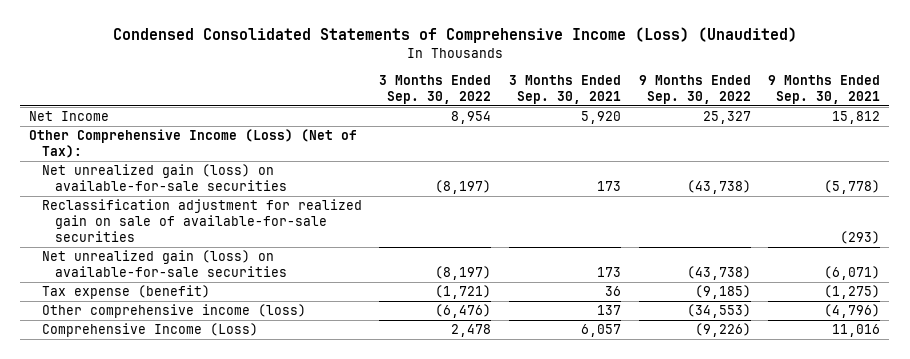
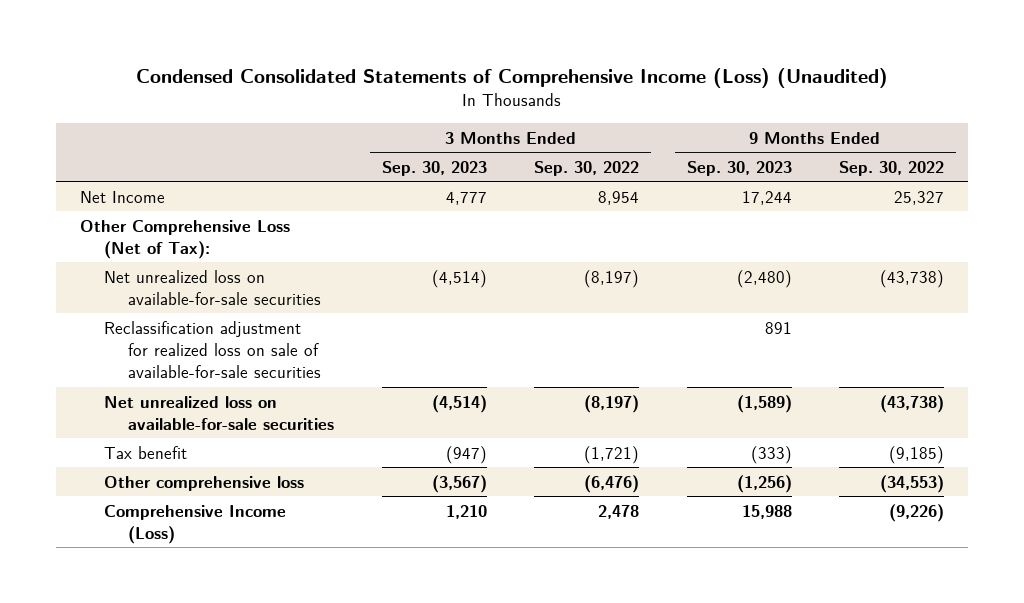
- | 3 Months Ended Sep. 30, 2022 | 3 Months Ended Sep. 30, 2021 | 9 Months Ended Sep. 30, 2022 | 9 Months Ended Sep. 30, 2021
+ | 3 Months Ended Sep. 30, 2023 | 3 Months Ended Sep. 30, 2022 | 9 Months Ended Sep. 30, 2023 | 9 Months Ended Sep. 30, 2022
- Other Comprehensive Income (Loss) (Net of Tax):
- Net unrealized gain (loss) on available-for-sale securities | (8,197) | 173 | (43,738) | (5,778)
- Reclassification adjustment for realized gain on sale of available-for-sale securities | | | | (293)
- Net unrealized gain (loss) on available-for-sale securities | (8,197) | 173 | (43,738) | (6,071)
- Tax expense (benefit) | (1,721) | 36 | (9,185) | (1,275)
- Other comprehensive income (loss) | (6,476) | 137 | (34,553) | (4,796)
+ Other Comprehensive Loss (Net of Tax):
+ Net unrealized loss on available-for-sale securities | (4,514) | (8,197) | (2,480) | (43,738)
+ Reclassification adjustment for realized loss on sale of available-for-sale securities | | | 891 |
+ Net unrealized loss on available-for-sale securities | (4,514) | (8,197) | (1,589) | (43,738)
+ Tax benefit | (947) | (1,721) | (333) | (9,185)
+ Other comprehensive loss | (3,567) | (6,476) | (1,256) | (34,553)

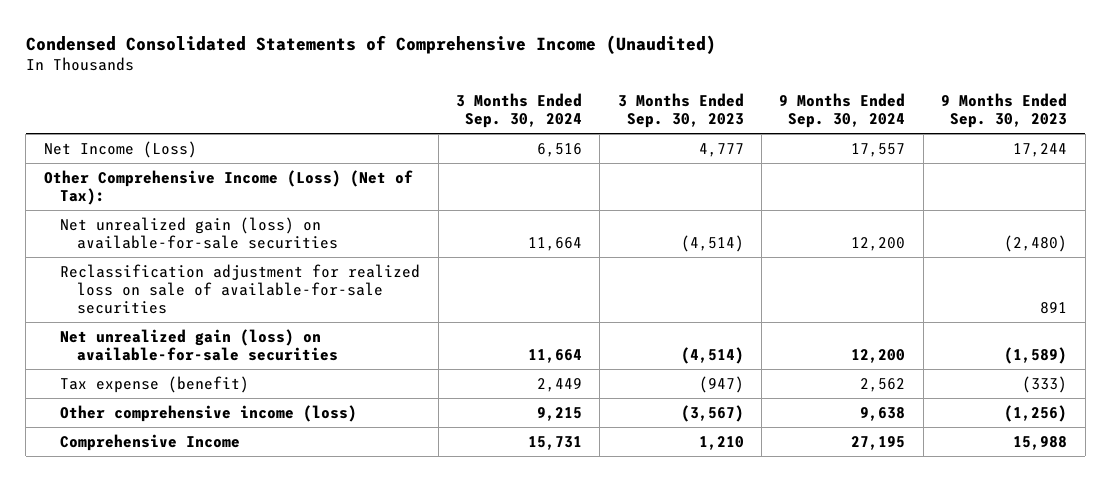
- Condensed Consolidated Statements of Comprehensive Income (Loss) (Unaudited)
+ Condensed Consolidated Statements of Comprehensive Income (Unaudited)
- | 3 Months Ended Sep. 30, 2023 | 3 Months Ended Sep. 30, 2022 | 9 Months Ended Sep. 30, 2023 | 9 Months Ended Sep. 30, 2022
+ | 3 Months Ended Sep. 30, 2024 | 3 Months Ended Sep. 30, 2023 | 9 Months Ended Sep. 30, 2024 | 9 Months Ended Sep. 30, 2023
- Net Income | 4,777 | 8,954 | 17,244 | 25,327
- Other Comprehensive Loss (Net of Tax):
- Net unrealized loss on available-for-sale securities | (4,514) | (8,197) | (2,480) | (43,738)
+ Net Income (Loss) | 6,516 | 4,777 | 17,557 | 17,244
+ Other Comprehensive Income (Loss) (Net of Tax):
+ Net unrealized gain (loss) on available-for-sale securities | 11,664 | (4,514) | 12,200 | (2,480)
- Net unrealized loss on available-for-sale securities | (4,514) | (8,197) | (1,589) | (43,738)
- Tax benefit | (947) | (1,721) | (333) | (9,185)
- Other comprehensive loss | (3,567) | (6,476) | (1,256) | (34,553)
- Comprehensive Income (Loss) | 1,210 | 2,478 | 15,988 | (9,226)
+ Net unrealized gain (loss) on available-for-sale securities | 11,664 | (4,514) | 12,200 | (1,589)
+ Tax expense (benefit) | 2,449 | (947) | 2,562 | (333)
+ Other comprehensive income (loss) | 9,215 | (3,567) | 9,638 | (1,256)
+ Comprehensive Income | 15,731 | 1,210 | 27,195 | 15,988

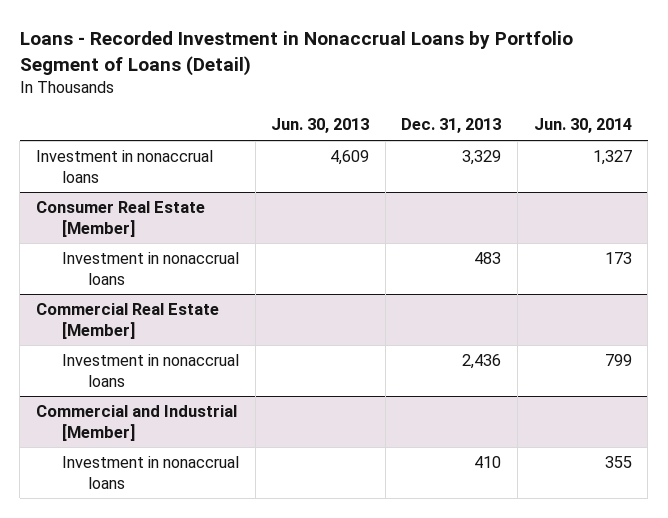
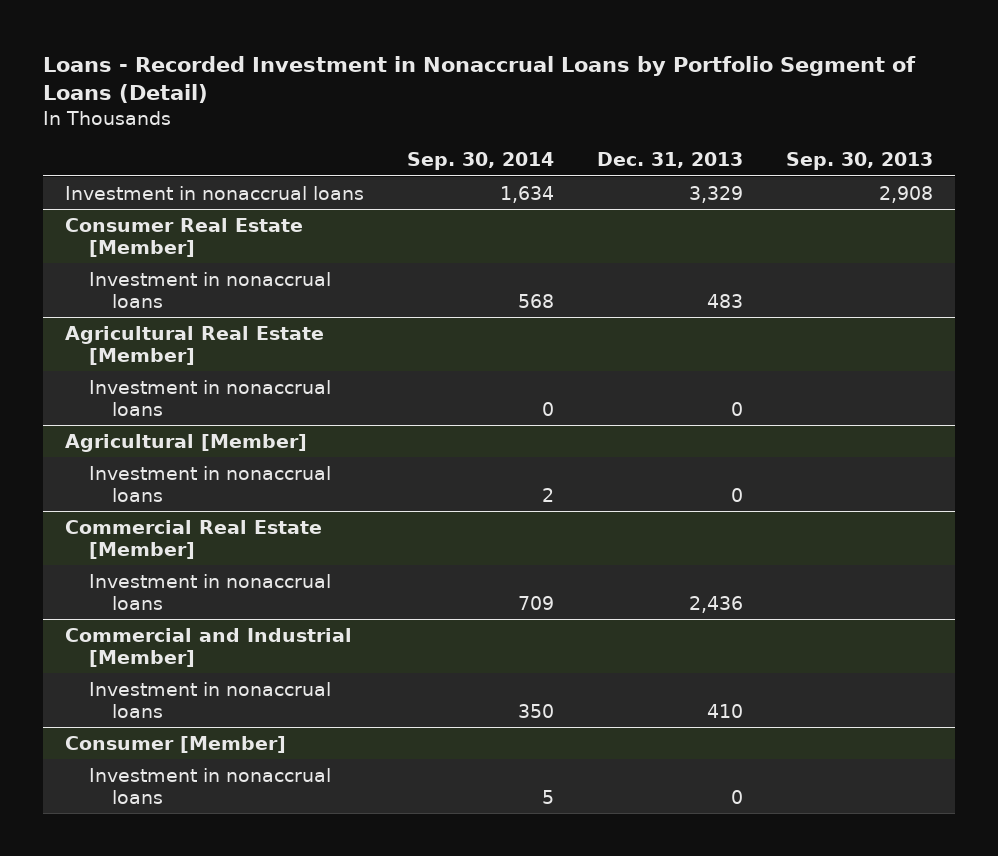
- | Jun. 30, 2013 | Dec. 31, 2013 | Jun. 30, 2014
+ | Sep. 30, 2014 | Dec. 31, 2013 | Sep. 30, 2013
+ Agricultural Real Estate [Member]
+ Investment in nonaccrual loans | 0 | 0 |
+ Agricultural [Member]
+ Investment in nonaccrual loans | 2 | 0 |
+ Consumer [Member]
+ Investment in nonaccrual loans | 5 | 0 |

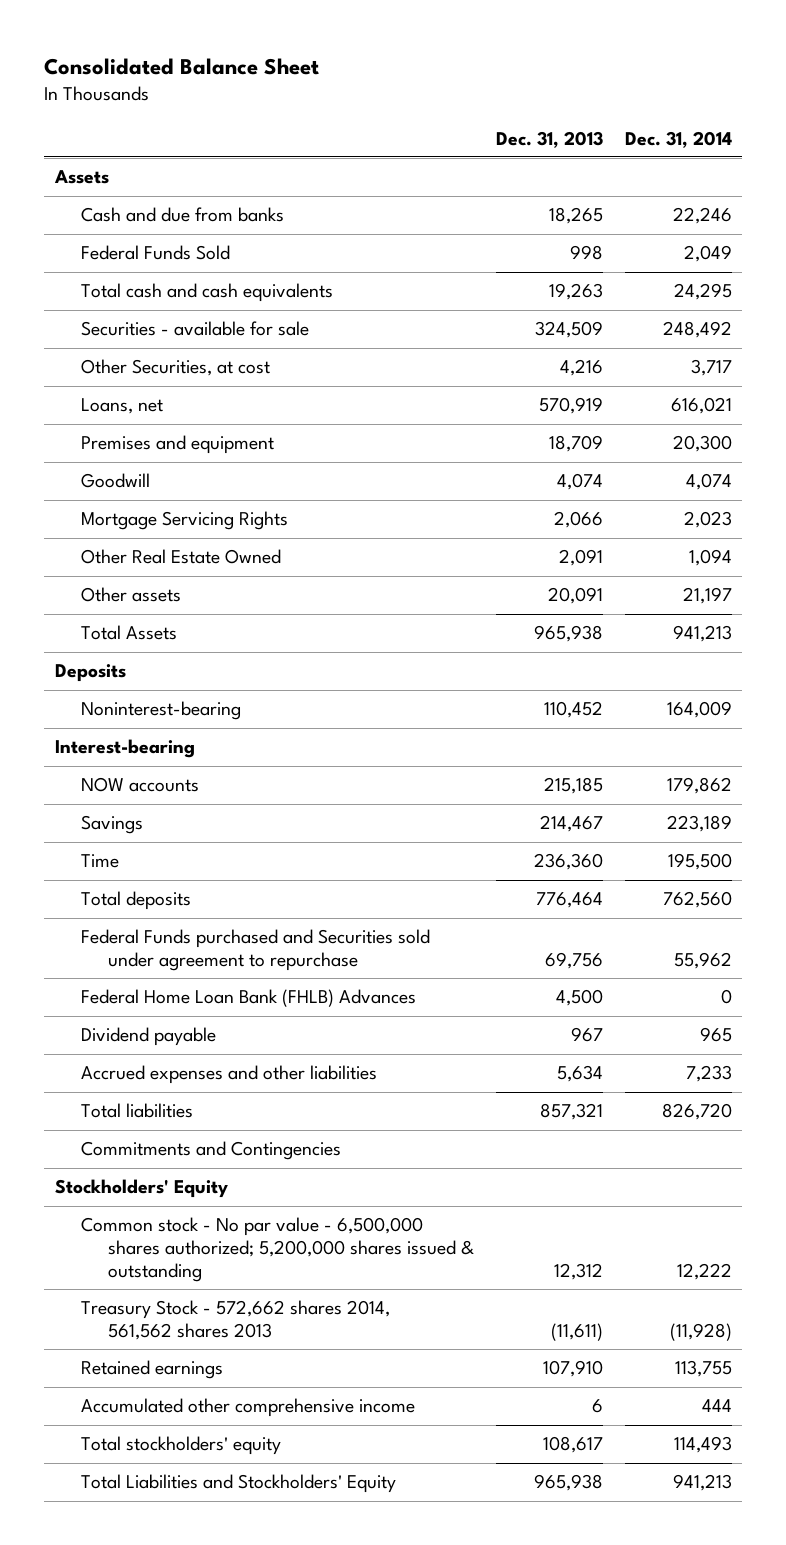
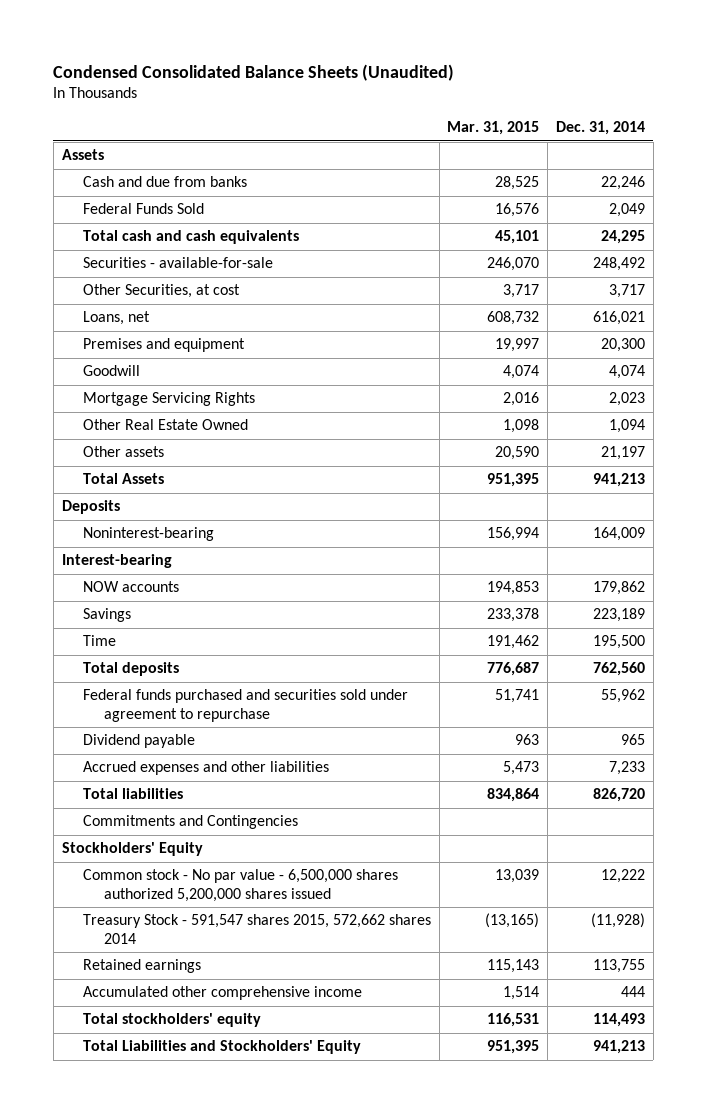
- Consolidated Balance Sheet
+ Condensed Consolidated Balance Sheets (Unaudited)
- | Dec. 31, 2013 | Dec. 31, 2014
+ | Mar. 31, 2015 | Dec. 31, 2014
- Securities - available for sale | 324,509 | 248,492
+ Securities - available-for-sale | 246,070 | 248,492
- Federal Funds purchased and Securities sold under agreement to repurchase | 69,756 | 55,962
- Federal Home Loan Bank (FHLB) Advances | 4,500 | 0
+ Federal funds purchased and securities sold under agreement to repurchase | 51,741 | 55,962
- Common stock - No par value - 6,500,000 shares authorized; 5,200,000 shares issued & outstanding | 12,312 | 12,222
- Treasury Stock - 572,662 shares 2014, 561,562 shares 2013 | (11,611) | (11,928)
+ Common stock - No par value - 6,500,000 shares authorized 5,200,000 shares issued | 13,039 | 12,222
+ Treasury Stock - 591,547 shares 2015, 572,662 shares 2014 | (13,165) | (11,928)

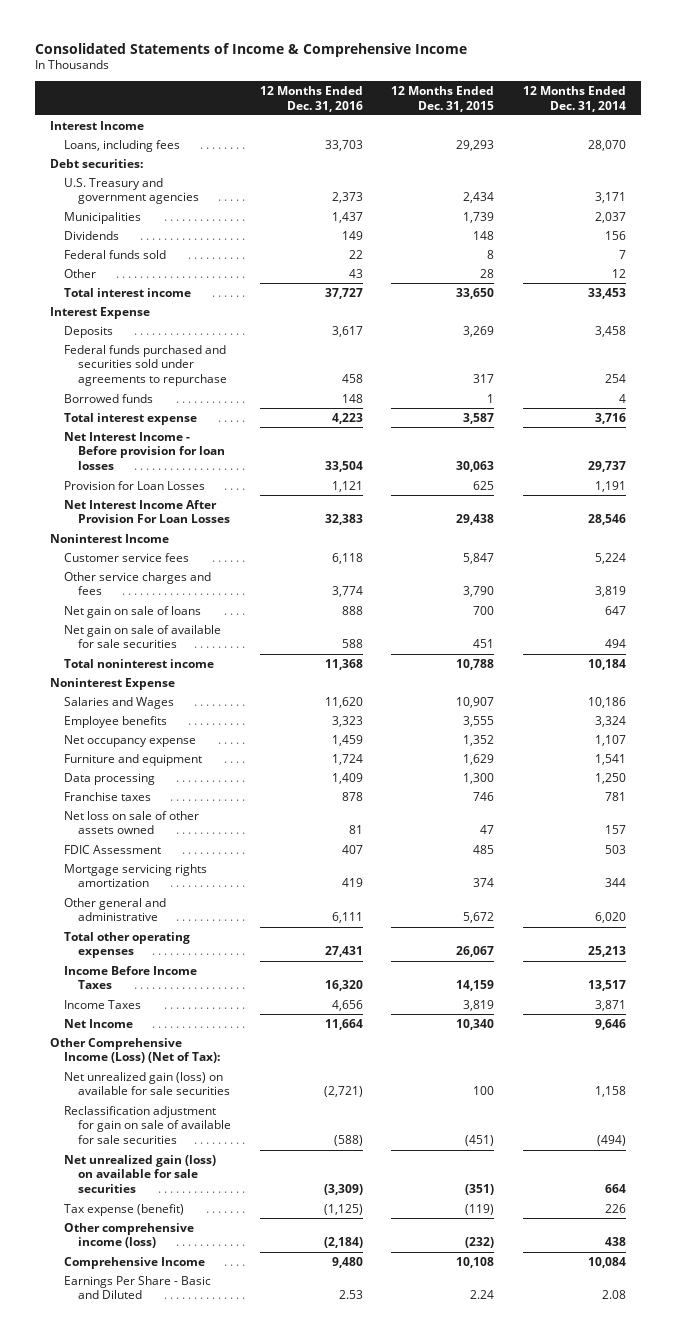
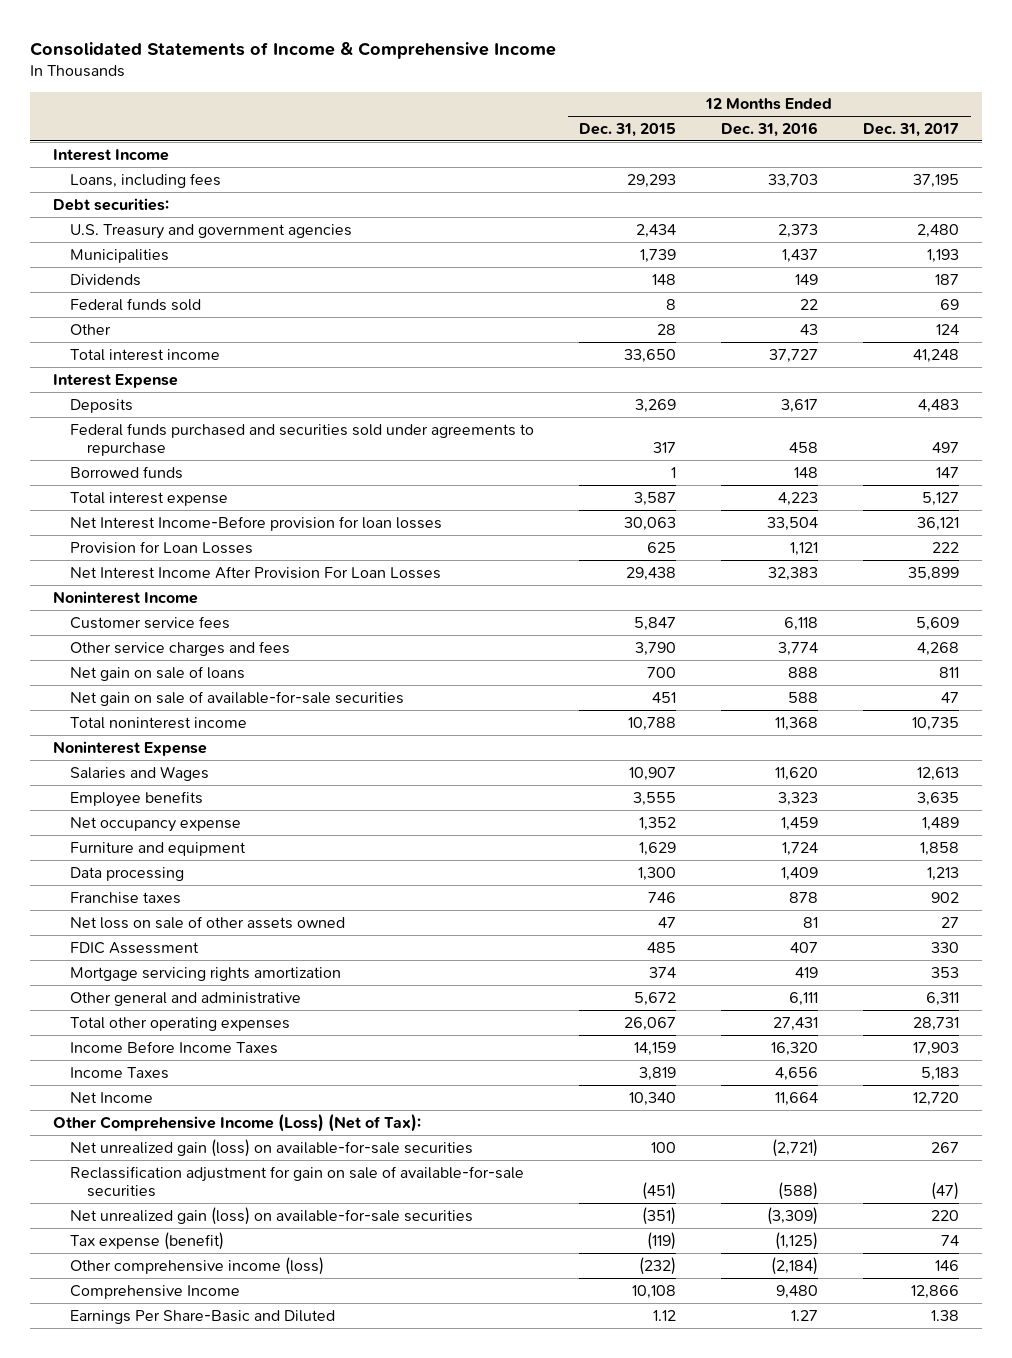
- | 12 Months Ended Dec. 31, 2016 | 12 Months Ended Dec. 31, 2015 | 12 Months Ended Dec. 31, 2014
+ | 12 Months Ended Dec. 31, 2015 | 12 Months Ended Dec. 31, 2016 | 12 Months Ended Dec. 31, 2017
- Net Interest Income - Before provision for loan losses | 33,504 | 30,063 | 29,737
+ Net Interest Income-Before provision for loan losses | 30,063 | 33,504 | 36,121
- Net gain on sale of available for sale securities | 588 | 451 | 494
+ Net gain on sale of available-for-sale securities | 451 | 588 | 47
- Net unrealized gain (loss) on available for sale securities | (2,721) | 100 | 1,158
- Reclassification adjustment for gain on sale of available for sale securities | (588) | (451) | (494)
- Net unrealized gain (loss) on available for sale securities | (3,309) | (351) | 664
+ Net unrealized gain (loss) on available-for-sale securities | 100 | (2,721) | 267
+ Reclassification adjustment for gain on sale of available-for-sale securities | (451) | (588) | (47)
+ Net unrealized gain (loss) on available-for-sale securities | (351) | (3,309) | 220
- Earnings Per Share - Basic and Diluted | 2.53 | 2.24 | 2.08
+ Earnings Per Share-Basic and Diluted | 1.12 | 1.27 | 1.38

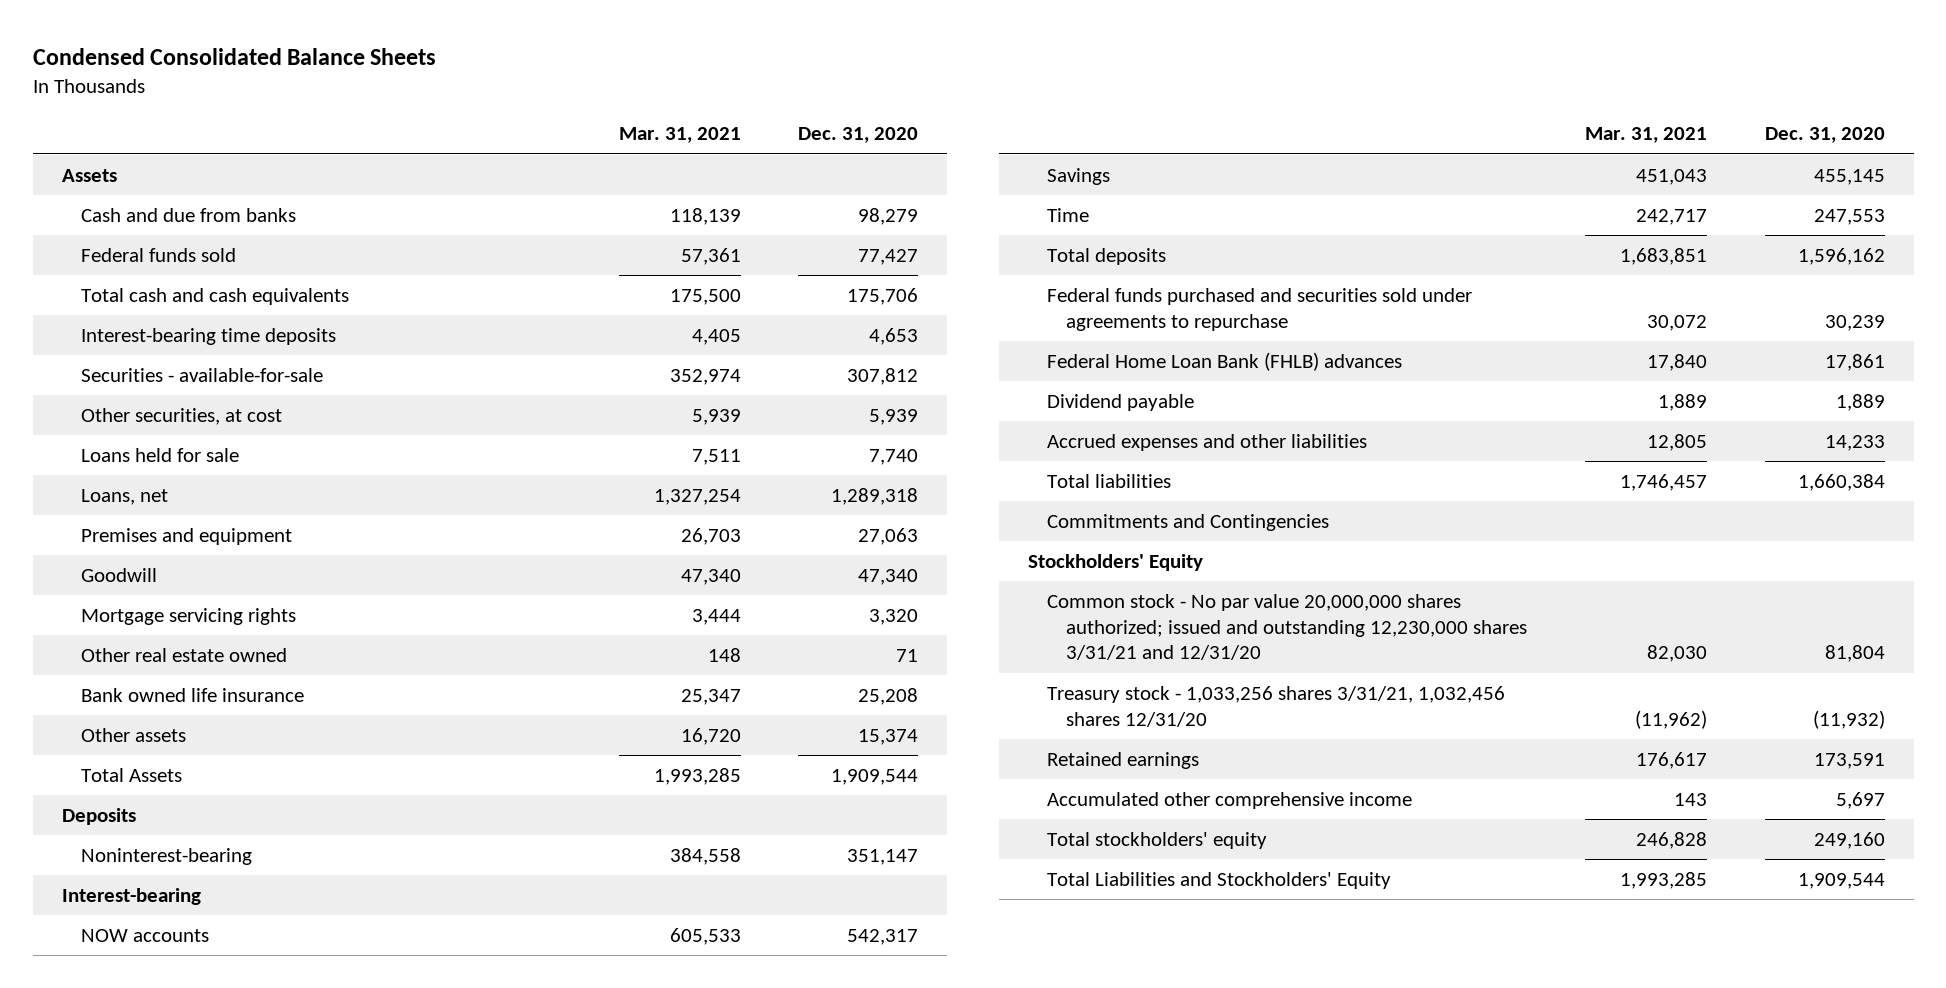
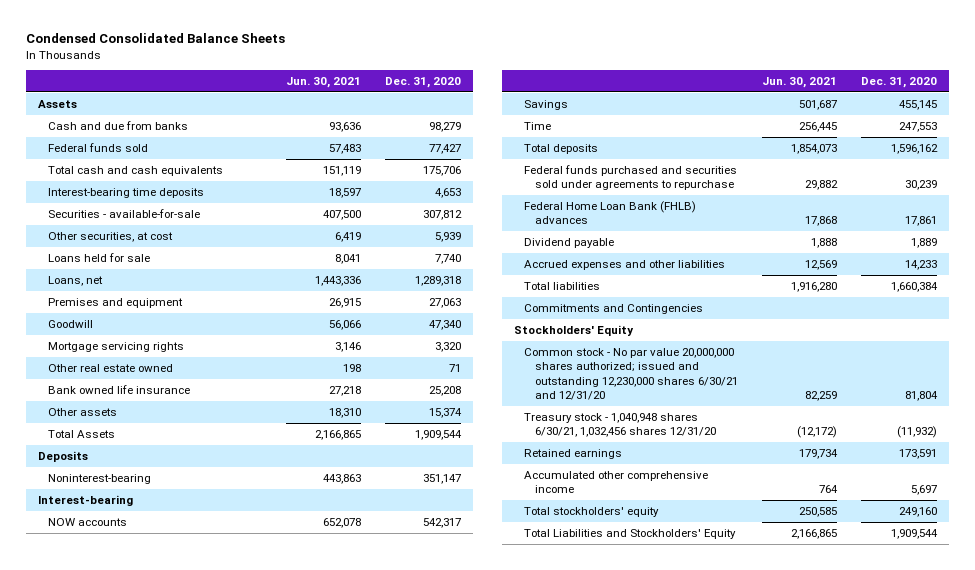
- | Mar. 31, 2021 | Dec. 31, 2020
+ | Jun. 30, 2021 | Dec. 31, 2020
- Common stock - No par value 20,000,000 shares authorized; issued and outstanding 12,230,000 shares 3/31/21 and 12/31/20 | 82,030 | 81,804
- Treasury stock - 1,033,256 shares 3/31/21, 1,032,456 shares 12/31/20 | (11,962) | (11,932)
+ Common stock - No par value 20,000,000 shares authorized; issued and outstanding 12,230,000 shares 6/30/21 and 12/31/20 | 82,259 | 81,804
+ Treasury stock - 1,040,948 shares 6/30/21, 1,032,456 shares 12/31/20 | (12,172) | (11,932)

